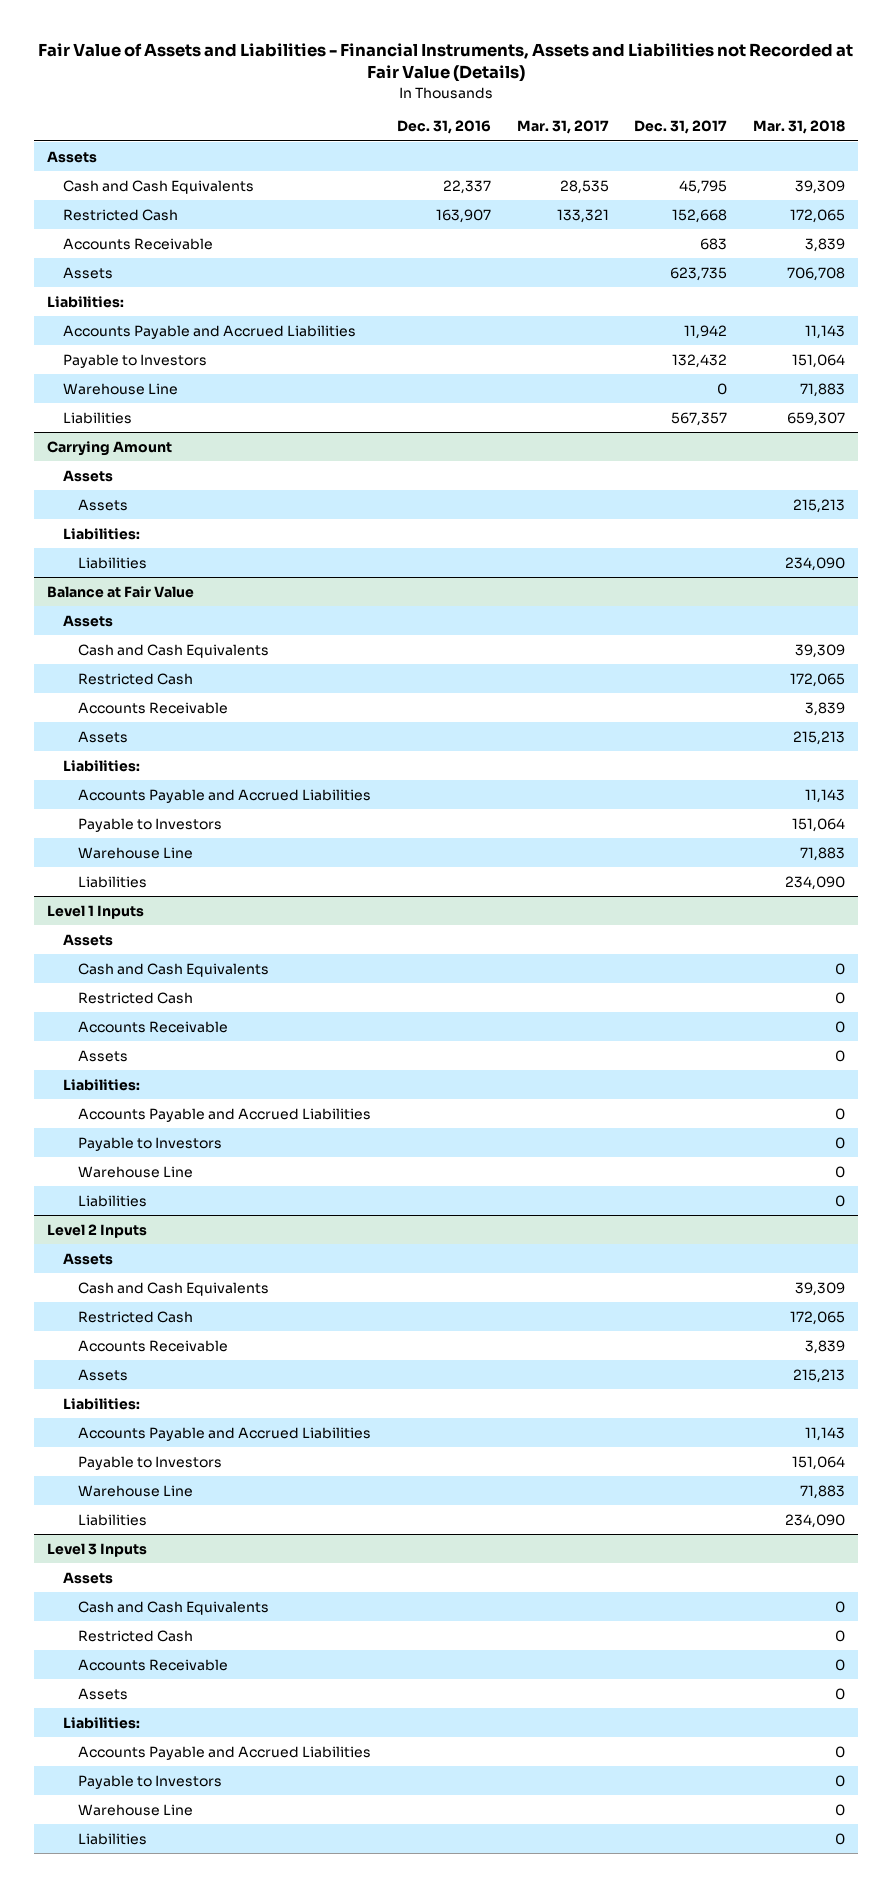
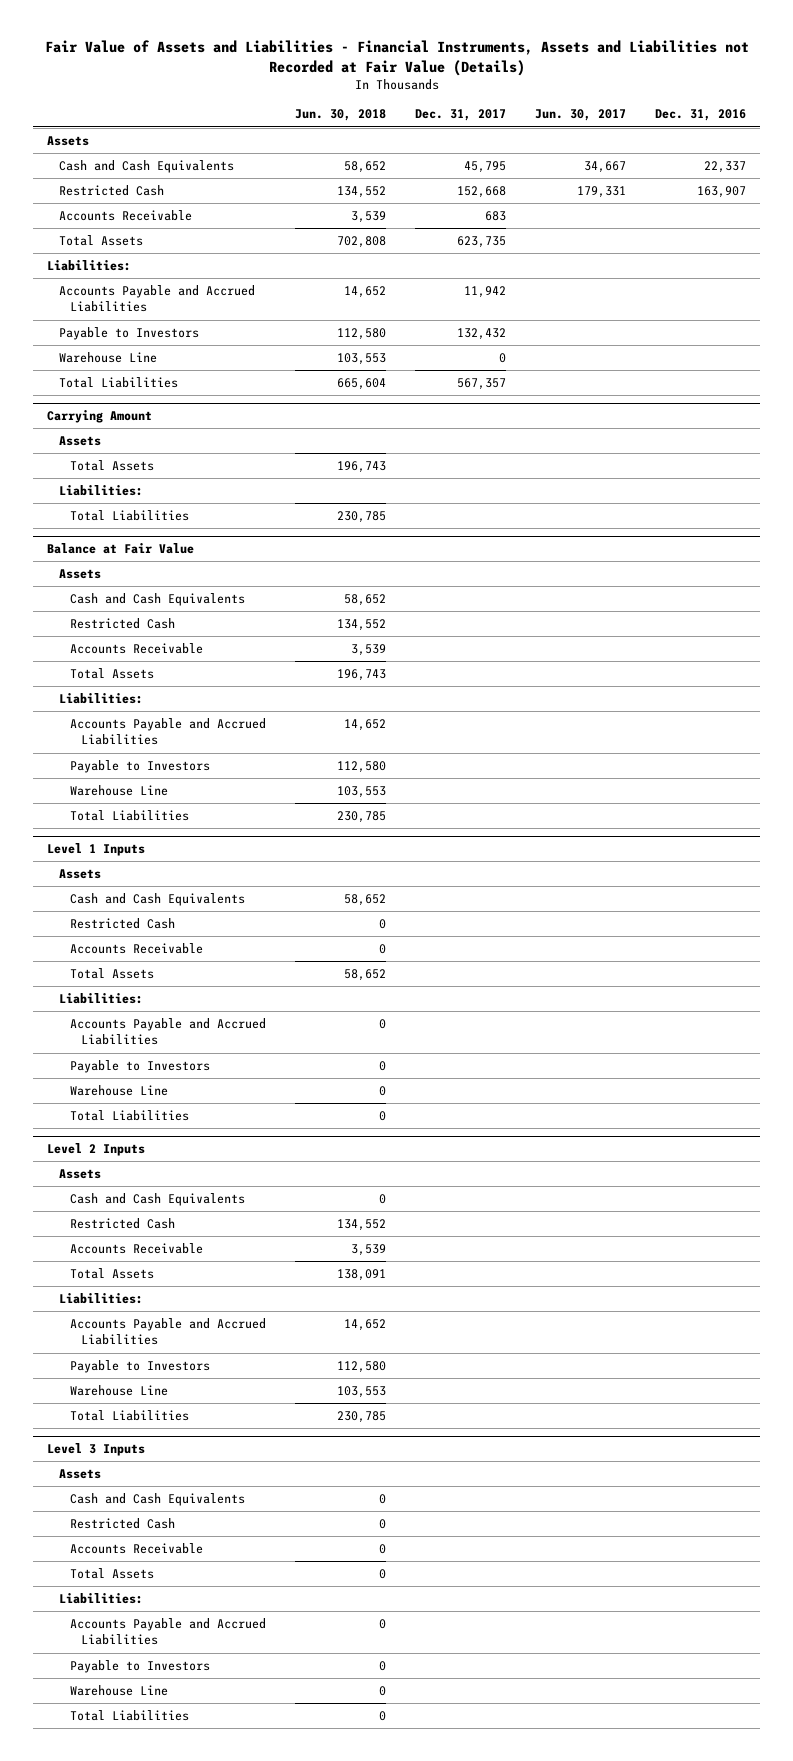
- | Dec. 31, 2016 | Mar. 31, 2017 | Dec. 31, 2017 | Mar. 31, 2018
+ | Jun. 30, 2018 | Dec. 31, 2017 | Jun. 30, 2017 | Dec. 31, 2016
- Assets | | | 623,735 | 706,708
+ Total Assets | 702,808 | 623,735 | |
- Liabilities | | | 567,357 | 659,307
+ Total Liabilities | 665,604 | 567,357 | |
@ Carrying Amount
- Assets | | | | 215,213
+ Total Assets | 196,743 | | |
- Liabilities | | | | 234,090
+ Total Liabilities | 230,785 | | |
@ Balance at Fair Value
- Assets | | | | 215,213
+ Total Assets | 196,743 | | |
- Liabilities | | | | 234,090
+ Total Liabilities | 230,785 | | |
@ Level 1 Inputs
- Assets | | | | 0
+ Total Assets | 58,652 | | |
- Liabilities | | | | 0
+ Total Liabilities | 0 | | |
@ Level 2 Inputs
- Assets | | | | 215,213
+ Total Assets | 138,091 | | |
- Liabilities | | | | 234,090
+ Total Liabilities | 230,785 | | |
@ Level 3 Inputs
- Assets | | | | 0
+ Total Assets | 0 | | |
- Liabilities | | | | 0
+ Total Liabilities | 0 | | |

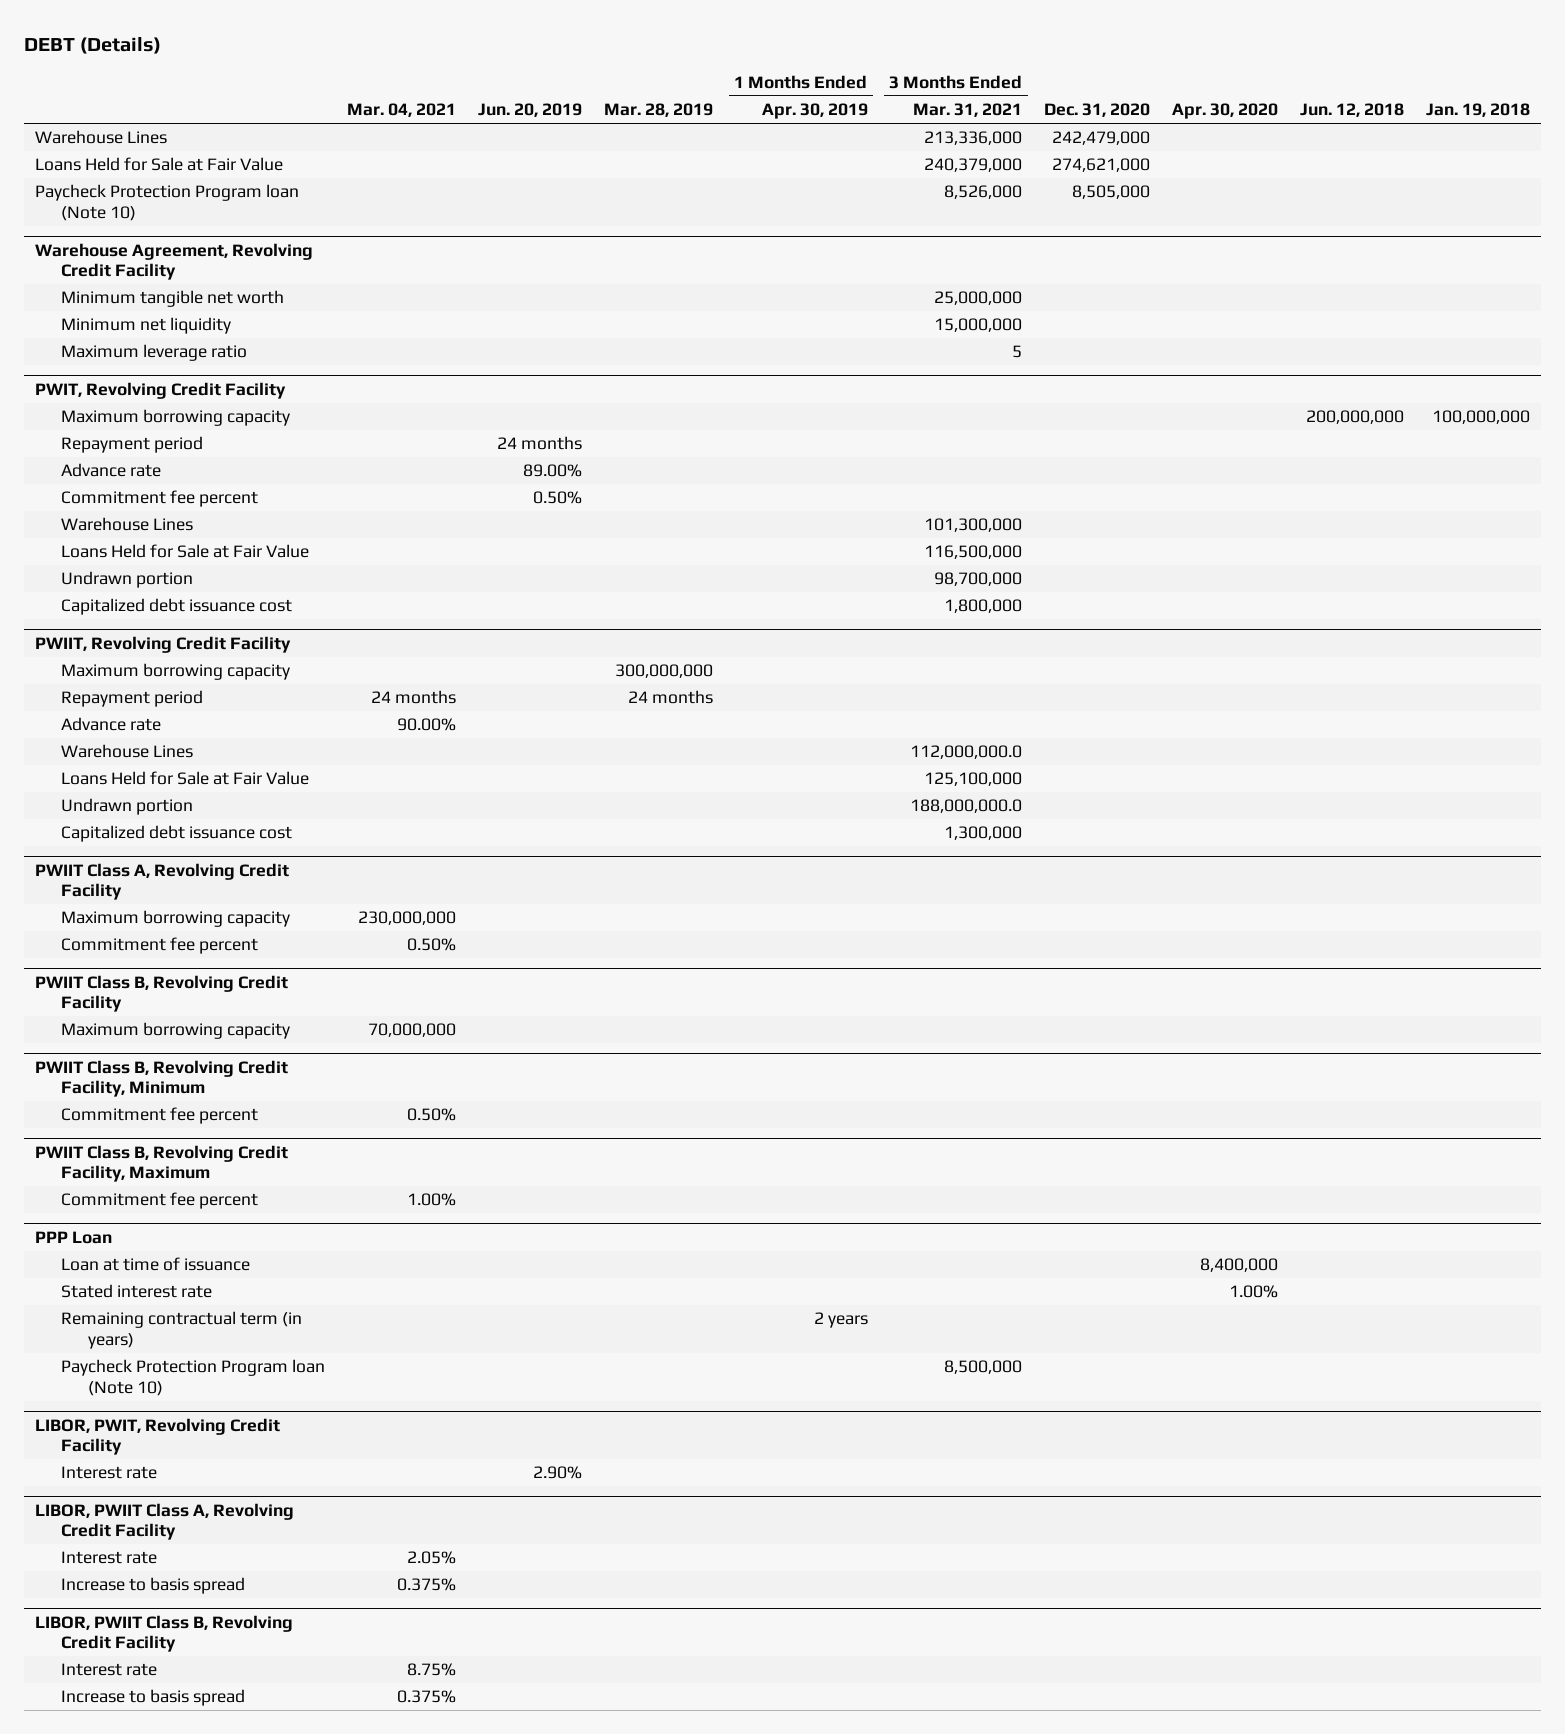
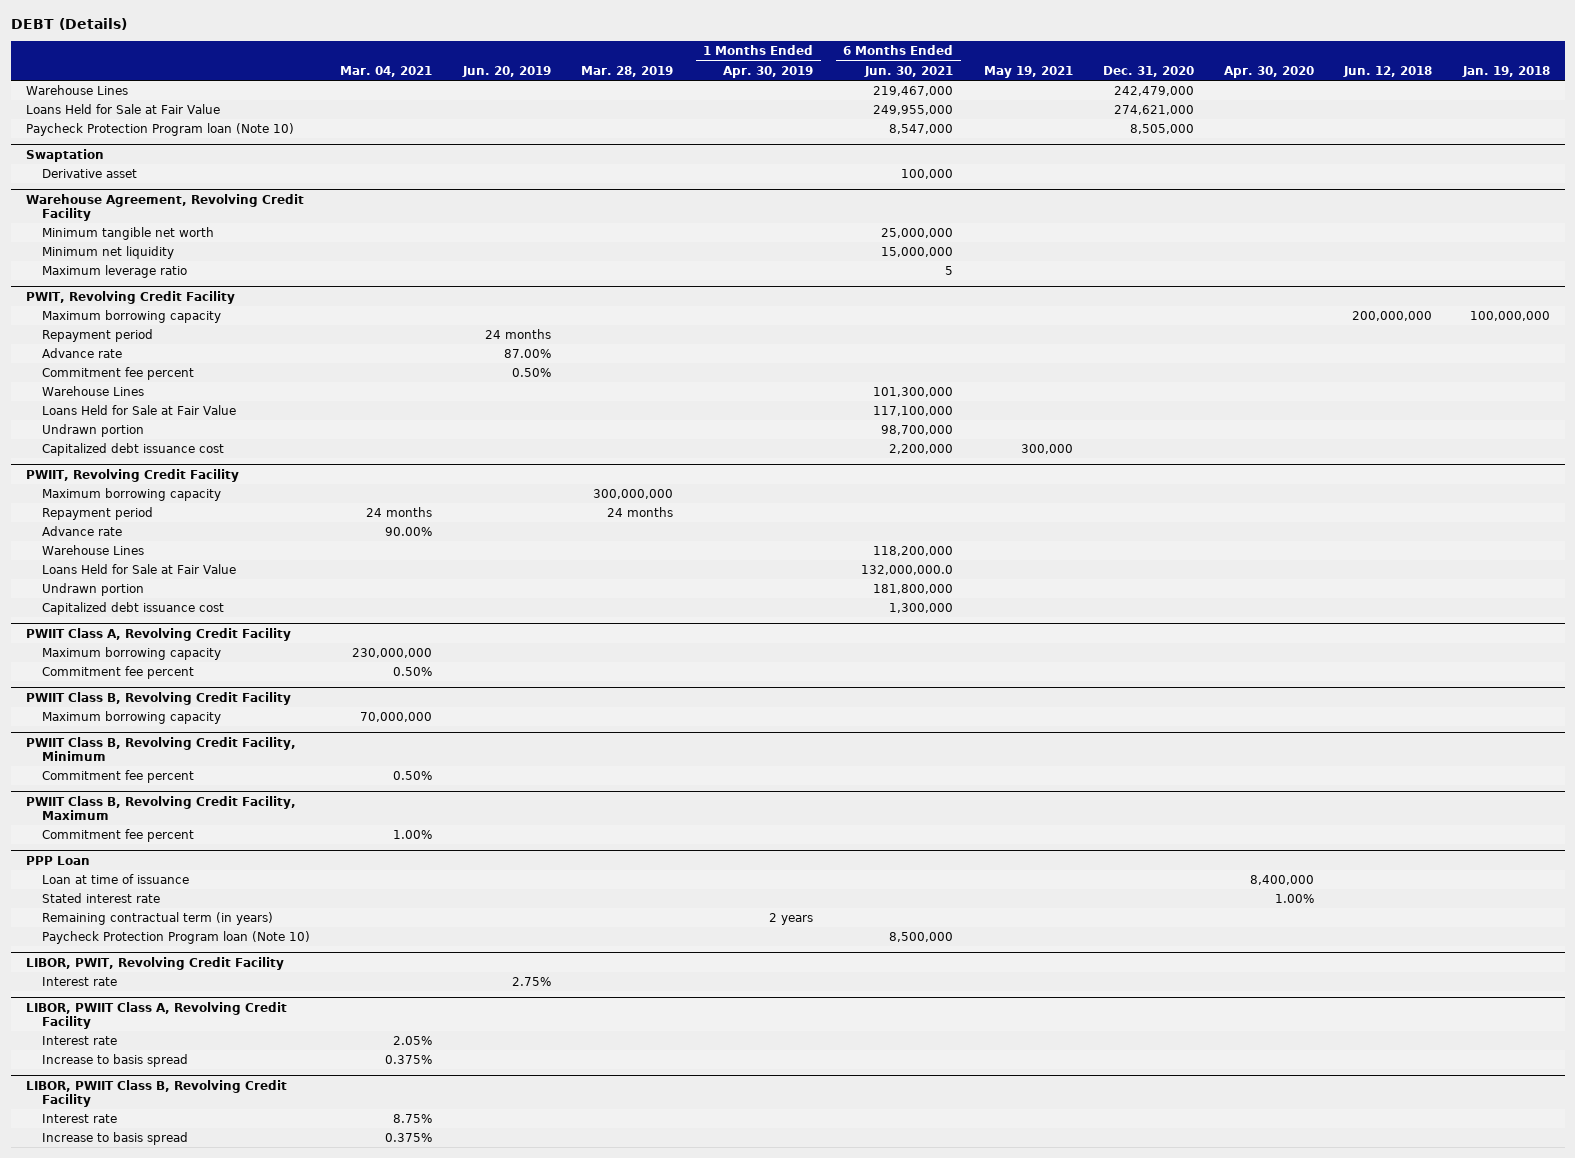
- | Mar. 04, 2021 | Jun. 20, 2019 | Mar. 28, 2019 | 1 Months Ended Apr. 30, 2019 | 3 Months Ended Mar. 31, 2021 | Dec. 31, 2020 | Apr. 30, 2020 | Jun. 12, 2018 | Jan. 19, 2018
+ | Mar. 04, 2021 | Jun. 20, 2019 | Mar. 28, 2019 | 1 Months Ended Apr. 30, 2019 | 6 Months Ended Jun. 30, 2021 | May 19, 2021 | Dec. 31, 2020 | Apr. 30, 2020 | Jun. 12, 2018 | Jan. 19, 2018
+ Swaptation
+ Derivative asset | | | | | 100,000 | | | | |
@ PWIT, Revolving Credit Facility
- Advance rate | | 89.00% | | | | | | |
+ Advance rate | | 87.00% | | | | | | | |
@ LIBOR, PWIT, Revolving Credit Facility
- Interest rate | | 2.90% | | | | | | |
+ Interest rate | | 2.75% | | | | | | | |

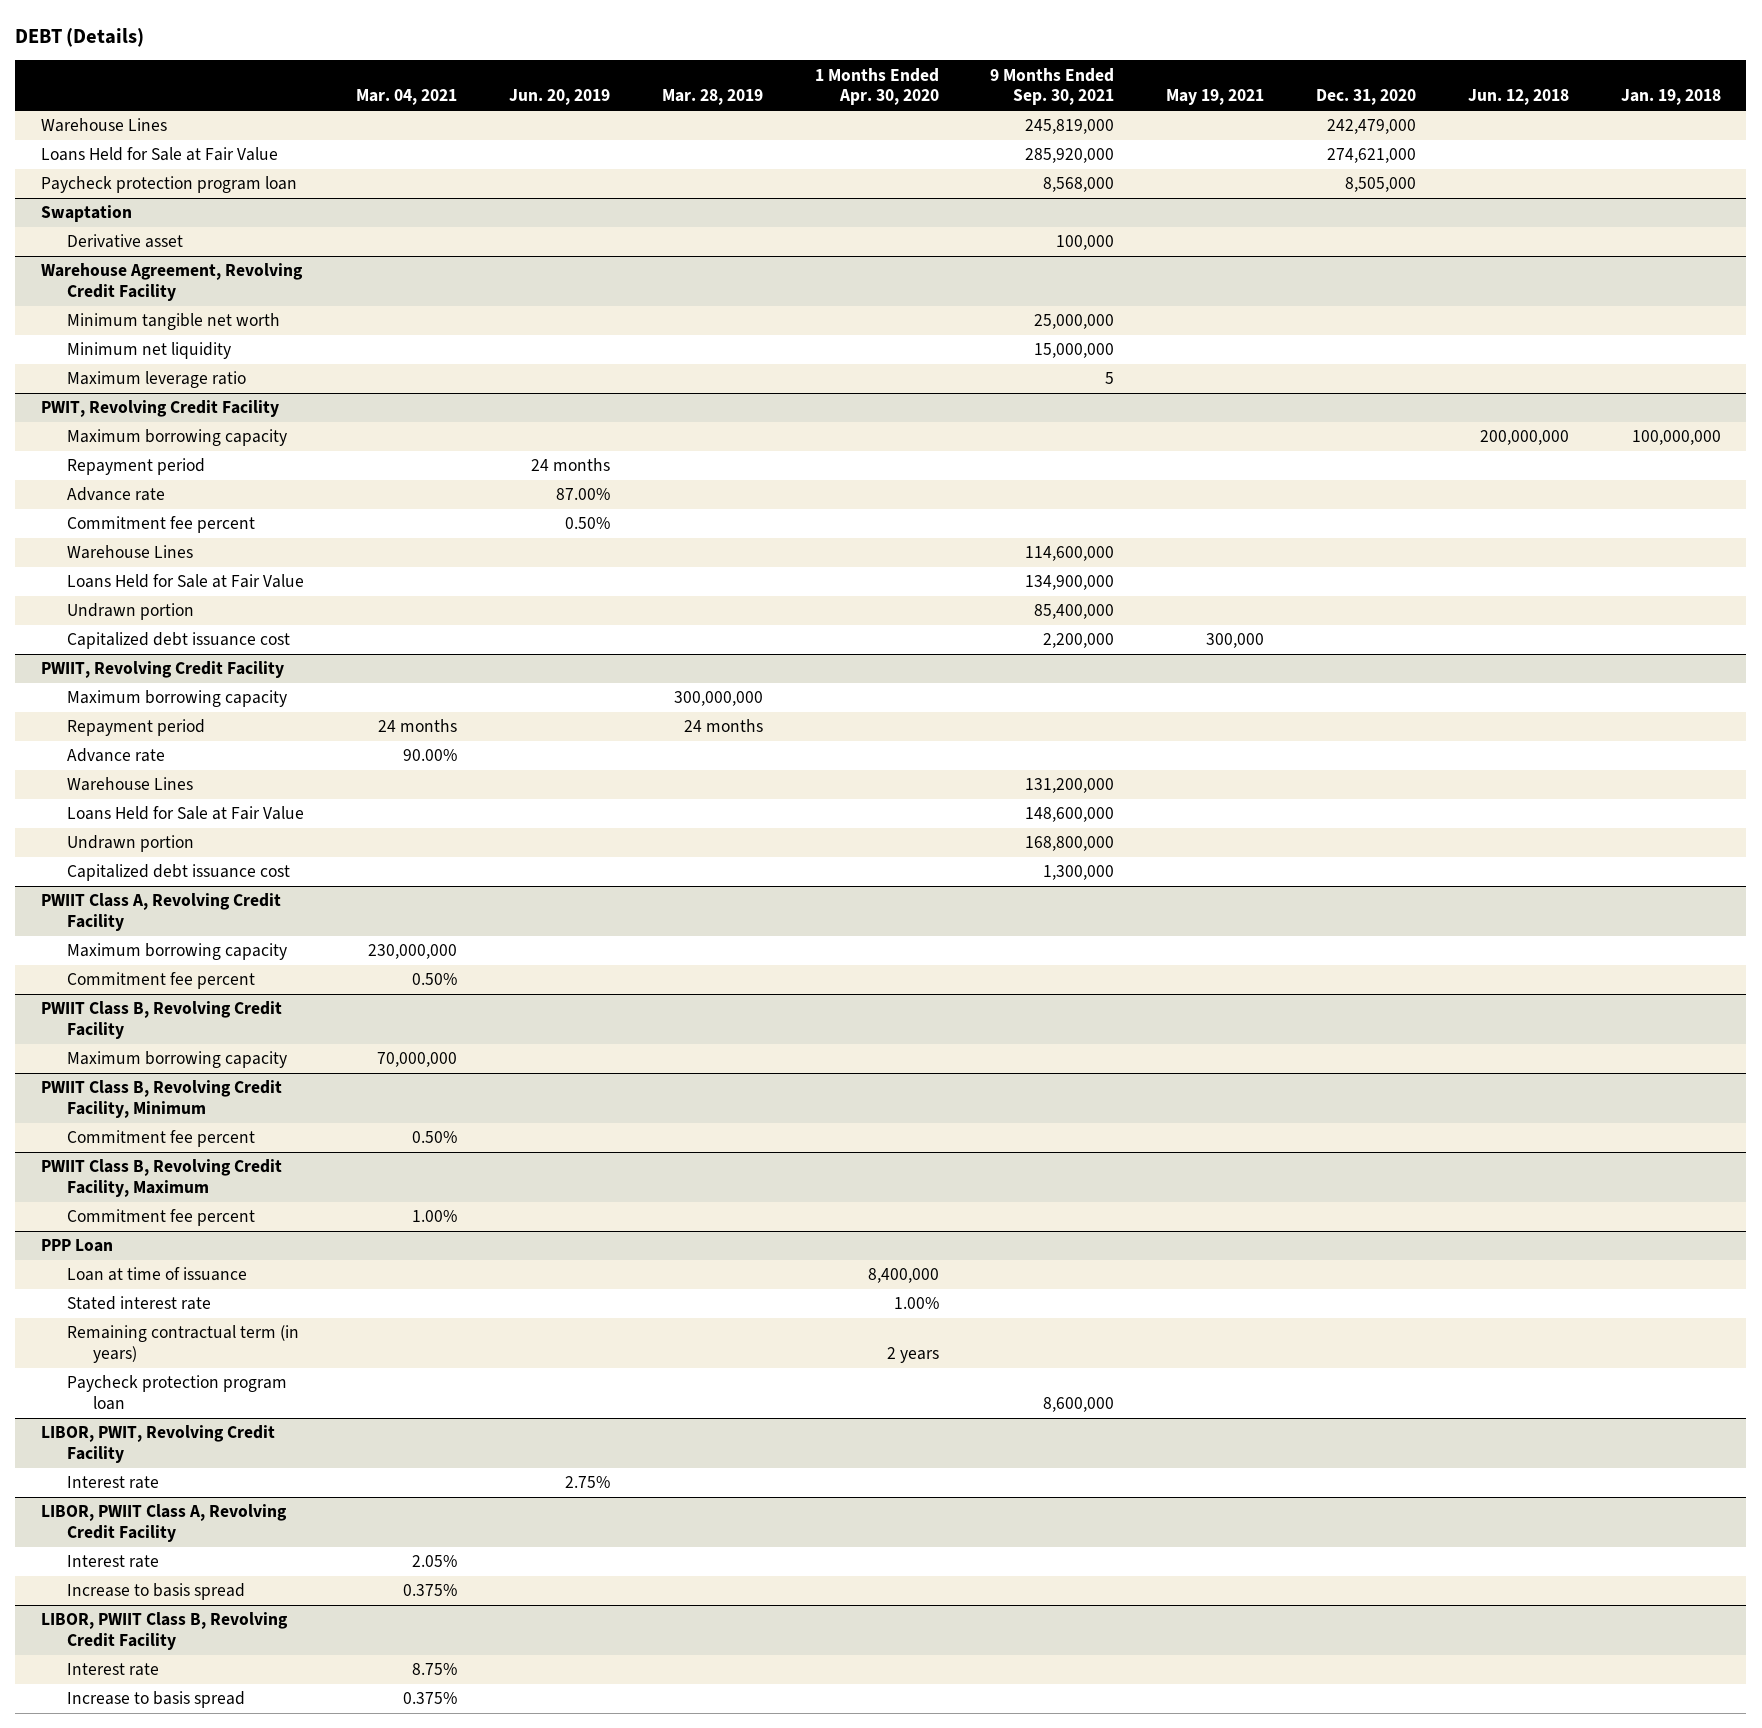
- | Mar. 04, 2021 | Jun. 20, 2019 | Mar. 28, 2019 | 1 Months Ended Apr. 30, 2019 | 6 Months Ended Jun. 30, 2021 | May 19, 2021 | Dec. 31, 2020 | Apr. 30, 2020 | Jun. 12, 2018 | Jan. 19, 2018
+ | Mar. 04, 2021 | Jun. 20, 2019 | Mar. 28, 2019 | 1 Months Ended Apr. 30, 2020 | 9 Months Ended Sep. 30, 2021 | May 19, 2021 | Dec. 31, 2020 | Jun. 12, 2018 | Jan. 19, 2018
- Paycheck Protection Program loan (Note 10) | | | | | 8,547,000 | | 8,505,000 | | |
+ Paycheck protection program loan | | | | | 8,568,000 | | 8,505,000 | |
@ PPP Loan
- Paycheck Protection Program loan (Note 10) | | | | | 8,500,000 | | | | |
+ Paycheck protection program loan | | | | | 8,600,000 | | | |

